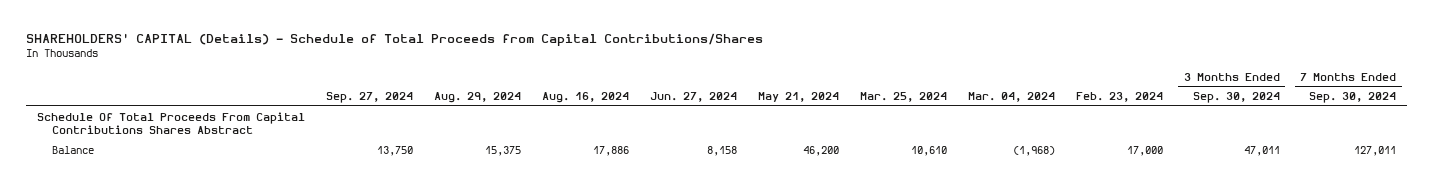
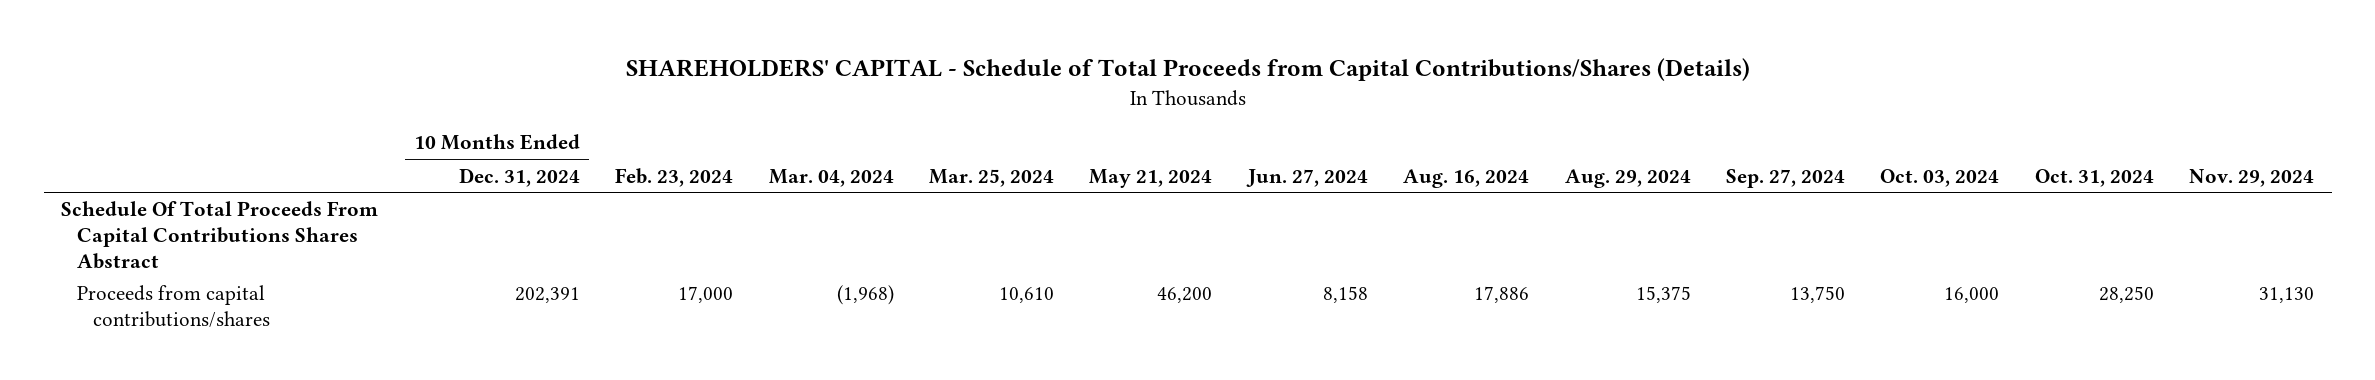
- SHAREHOLDERS' CAPITAL (Details) - Schedule of Total Proceeds from Capital Contributions/Shares
+ SHAREHOLDERS' CAPITAL - Schedule of Total Proceeds from Capital Contributions/Shares (Details)
- | Sep. 27, 2024 | Aug. 29, 2024 | Aug. 16, 2024 | Jun. 27, 2024 | May 21, 2024 | Mar. 25, 2024 | Mar. 04, 2024 | Feb. 23, 2024 | 3 Months Ended Sep. 30, 2024 | 7 Months Ended Sep. 30, 2024
+ | 10 Months Ended Dec. 31, 2024 | Feb. 23, 2024 | Mar. 04, 2024 | Mar. 25, 2024 | May 21, 2024 | Jun. 27, 2024 | Aug. 16, 2024 | Aug. 29, 2024 | Sep. 27, 2024 | Oct. 03, 2024 | Oct. 31, 2024 | Nov. 29, 2024
- Balance | 13,750 | 15,375 | 17,886 | 8,158 | 46,200 | 10,610 | (1,968) | 17,000 | 47,011 | 127,011
+ Proceeds from capital contributions/shares | 202,391 | 17,000 | (1,968) | 10,610 | 46,200 | 8,158 | 17,886 | 15,375 | 13,750 | 16,000 | 28,250 | 31,130

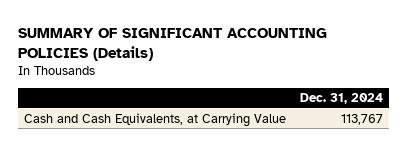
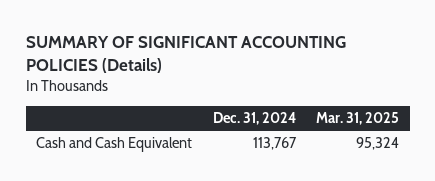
- | Dec. 31, 2024
+ | Dec. 31, 2024 | Mar. 31, 2025
- Cash and Cash Equivalents, at Carrying Value | 113,767
+ Cash and Cash Equivalent | 113,767 | 95,324

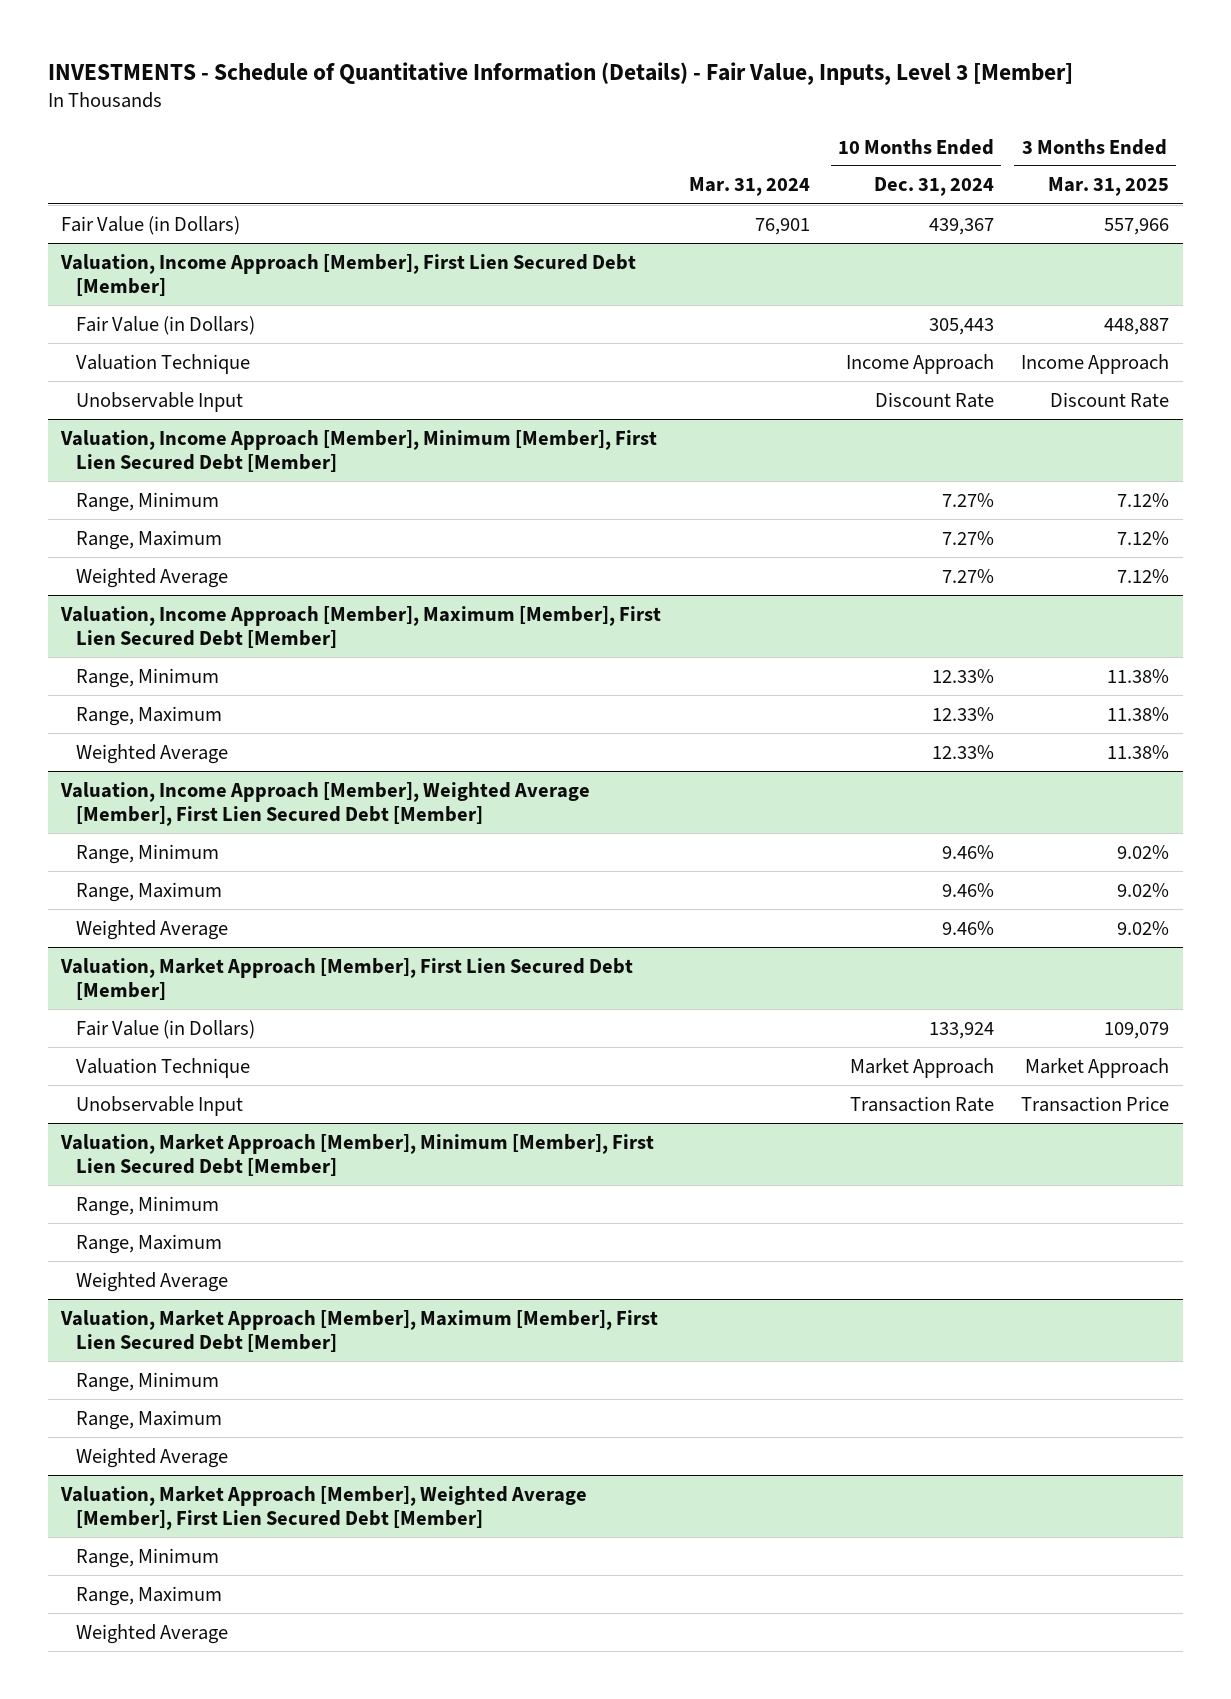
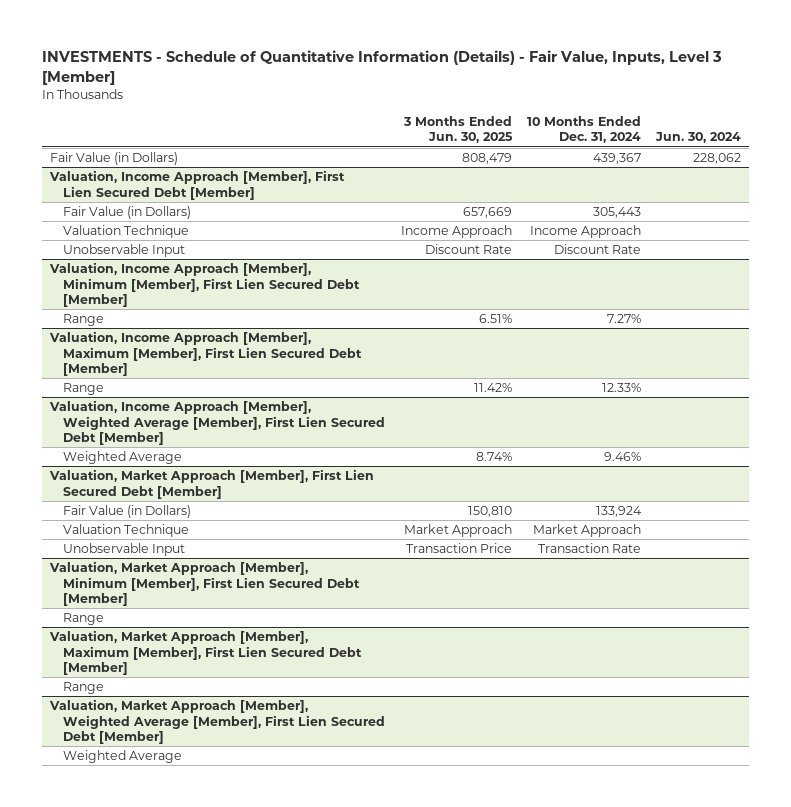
- | Mar. 31, 2024 | 10 Months Ended Dec. 31, 2024 | 3 Months Ended Mar. 31, 2025
+ | 3 Months Ended Jun. 30, 2025 | 10 Months Ended Dec. 31, 2024 | Jun. 30, 2024
@ Valuation, Income Approach [Member], Minimum [Member], First Lien Secured Debt [Member]
- Range, Minimum | | 7.27% | 7.12%
- Range, Maximum | | 7.27% | 7.12%
- Weighted Average | | 7.27% | 7.12%
+ Range | 6.51% | 7.27% |
@ Valuation, Income Approach [Member], Maximum [Member], First Lien Secured Debt [Member]
- Range, Minimum | | 12.33% | 11.38%
- Range, Maximum | | 12.33% | 11.38%
- Weighted Average | | 12.33% | 11.38%
+ Range | 11.42% | 12.33% |
@ Valuation, Income Approach [Member], Weighted Average [Member], First Lien Secured Debt [Member]
- Range, Minimum | | 9.46% | 9.02%
- Range, Maximum | | 9.46% | 9.02%
@ Valuation, Market Approach [Member], Minimum [Member], First Lien Secured Debt [Member]
- Range, Minimum
- Range, Maximum
- Weighted Average
+ Range
@ Valuation, Market Approach [Member], Maximum [Member], First Lien Secured Debt [Member]
- Range, Minimum
- Range, Maximum
- Weighted Average
+ Range
@ Valuation, Market Approach [Member], Weighted Average [Member], First Lien Secured Debt [Member]
- Range, Minimum
- Range, Maximum

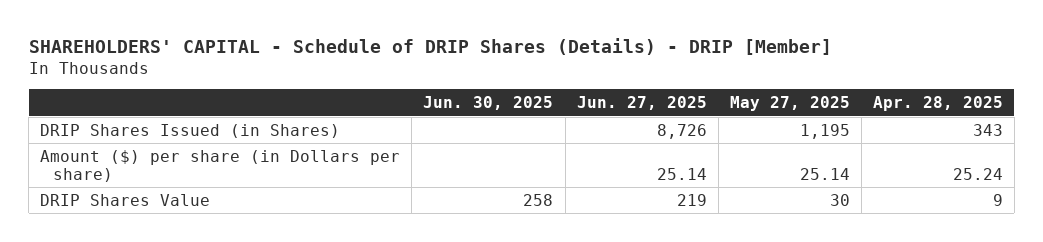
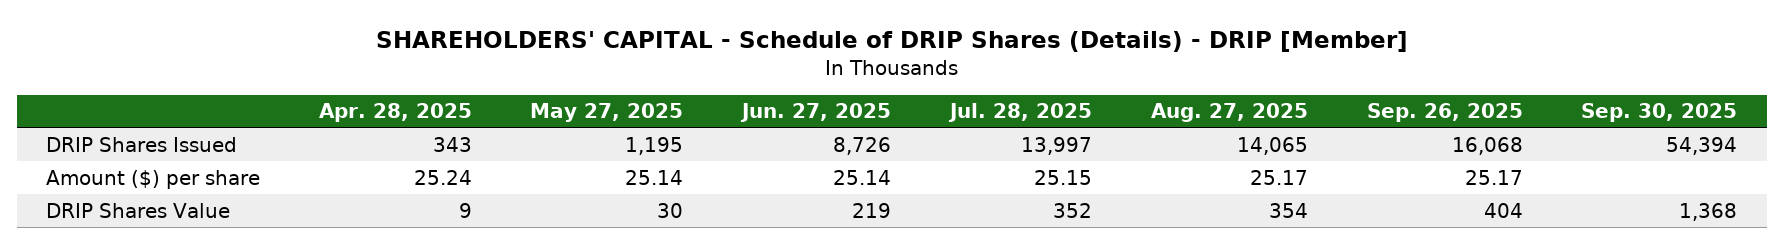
- | Jun. 30, 2025 | Jun. 27, 2025 | May 27, 2025 | Apr. 28, 2025
+ | Apr. 28, 2025 | May 27, 2025 | Jun. 27, 2025 | Jul. 28, 2025 | Aug. 27, 2025 | Sep. 26, 2025 | Sep. 30, 2025
- DRIP Shares Issued (in Shares) | | 8,726 | 1,195 | 343
- Amount ($) per share (in Dollars per share) | | 25.14 | 25.14 | 25.24
+ DRIP Shares Issued | 343 | 1,195 | 8,726 | 13,997 | 14,065 | 16,068 | 54,394
+ Amount ($) per share | 25.24 | 25.14 | 25.14 | 25.15 | 25.17 | 25.17 |

